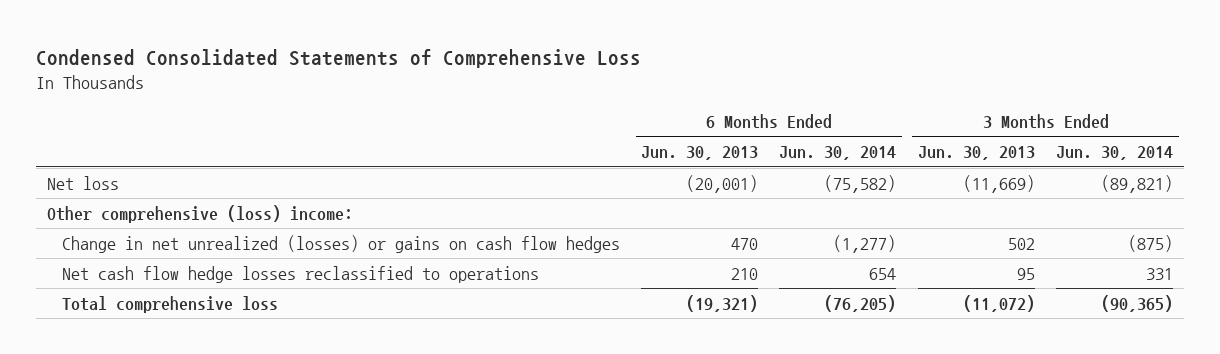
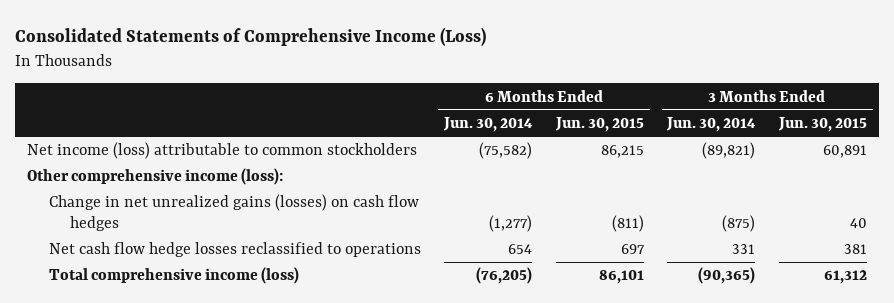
- Condensed Consolidated Statements of Comprehensive Loss
+ Consolidated Statements of Comprehensive Income (Loss)
- | 6 Months Ended Jun. 30, 2013 | 6 Months Ended Jun. 30, 2014 | 3 Months Ended Jun. 30, 2013 | 3 Months Ended Jun. 30, 2014
+ | 6 Months Ended Jun. 30, 2014 | 6 Months Ended Jun. 30, 2015 | 3 Months Ended Jun. 30, 2014 | 3 Months Ended Jun. 30, 2015
- Net loss | (20,001) | (75,582) | (11,669) | (89,821)
- Other comprehensive (loss) income:
- Change in net unrealized (losses) or gains on cash flow hedges | 470 | (1,277) | 502 | (875)
+ Net income (loss) attributable to common stockholders | (75,582) | 86,215 | (89,821) | 60,891
+ Other comprehensive income (loss):
+ Change in net unrealized gains (losses) on cash flow hedges | (1,277) | (811) | (875) | 40
- Total comprehensive loss | (19,321) | (76,205) | (11,072) | (90,365)
+ Total comprehensive income (loss) | (76,205) | 86,101 | (90,365) | 61,312

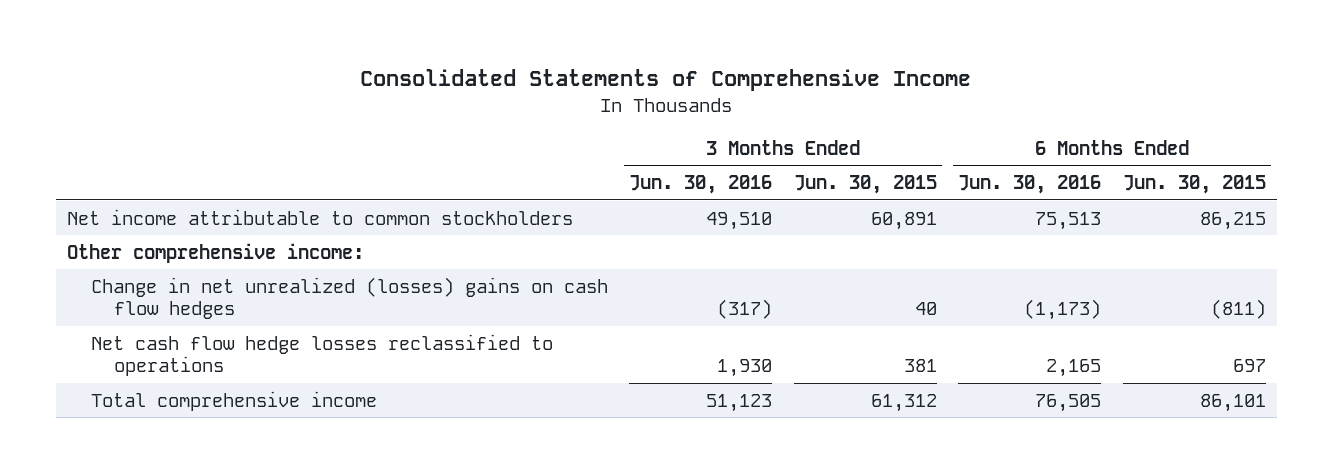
- Consolidated Statements of Comprehensive Income (Loss)
+ Consolidated Statements of Comprehensive Income
- | 6 Months Ended Jun. 30, 2014 | 6 Months Ended Jun. 30, 2015 | 3 Months Ended Jun. 30, 2014 | 3 Months Ended Jun. 30, 2015
+ | 3 Months Ended Jun. 30, 2016 | 3 Months Ended Jun. 30, 2015 | 6 Months Ended Jun. 30, 2016 | 6 Months Ended Jun. 30, 2015
- Net income (loss) attributable to common stockholders | (75,582) | 86,215 | (89,821) | 60,891
- Other comprehensive income (loss):
- Change in net unrealized gains (losses) on cash flow hedges | (1,277) | (811) | (875) | 40
+ Net income attributable to common stockholders | 49,510 | 60,891 | 75,513 | 86,215
+ Other comprehensive income:
+ Change in net unrealized (losses) gains on cash flow hedges | (317) | 40 | (1,173) | (811)
- Total comprehensive income (loss) | (76,205) | 86,101 | (90,365) | 61,312
+ Total comprehensive income | 51,123 | 61,312 | 76,505 | 86,101

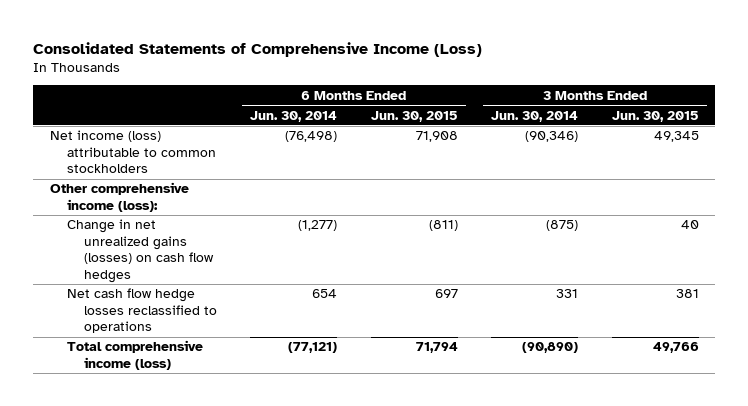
- Consolidated Statements of Comprehensive Income
+ Consolidated Statements of Comprehensive Income (Loss)
- | 3 Months Ended Jun. 30, 2016 | 3 Months Ended Jun. 30, 2015 | 6 Months Ended Jun. 30, 2016 | 6 Months Ended Jun. 30, 2015
+ | 6 Months Ended Jun. 30, 2014 | 6 Months Ended Jun. 30, 2015 | 3 Months Ended Jun. 30, 2014 | 3 Months Ended Jun. 30, 2015
- Net income attributable to common stockholders | 49,510 | 60,891 | 75,513 | 86,215
- Other comprehensive income:
- Change in net unrealized (losses) gains on cash flow hedges | (317) | 40 | (1,173) | (811)
+ Net income (loss) attributable to common stockholders | (76,498) | 71,908 | (90,346) | 49,345
+ Other comprehensive income (loss):
+ Change in net unrealized gains (losses) on cash flow hedges | (1,277) | (811) | (875) | 40
- Total comprehensive income | 51,123 | 61,312 | 76,505 | 86,101
+ Total comprehensive income (loss) | (77,121) | 71,794 | (90,890) | 49,766

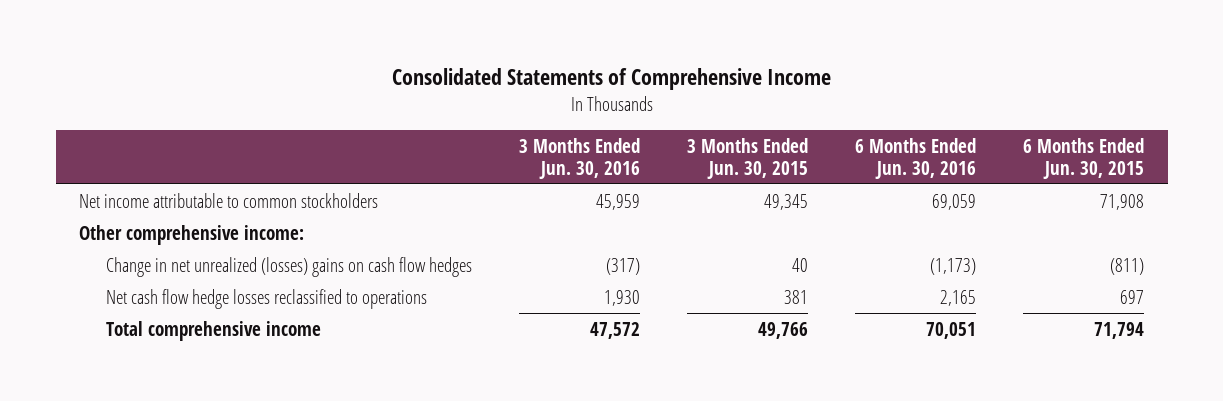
- Consolidated Statements of Comprehensive Income (Loss)
+ Consolidated Statements of Comprehensive Income
- | 6 Months Ended Jun. 30, 2014 | 6 Months Ended Jun. 30, 2015 | 3 Months Ended Jun. 30, 2014 | 3 Months Ended Jun. 30, 2015
+ | 3 Months Ended Jun. 30, 2016 | 3 Months Ended Jun. 30, 2015 | 6 Months Ended Jun. 30, 2016 | 6 Months Ended Jun. 30, 2015
- Net income (loss) attributable to common stockholders | (76,498) | 71,908 | (90,346) | 49,345
- Other comprehensive income (loss):
- Change in net unrealized gains (losses) on cash flow hedges | (1,277) | (811) | (875) | 40
+ Net income attributable to common stockholders | 45,959 | 49,345 | 69,059 | 71,908
+ Other comprehensive income:
+ Change in net unrealized (losses) gains on cash flow hedges | (317) | 40 | (1,173) | (811)
- Total comprehensive income (loss) | (77,121) | 71,794 | (90,890) | 49,766
+ Total comprehensive income | 47,572 | 49,766 | 70,051 | 71,794

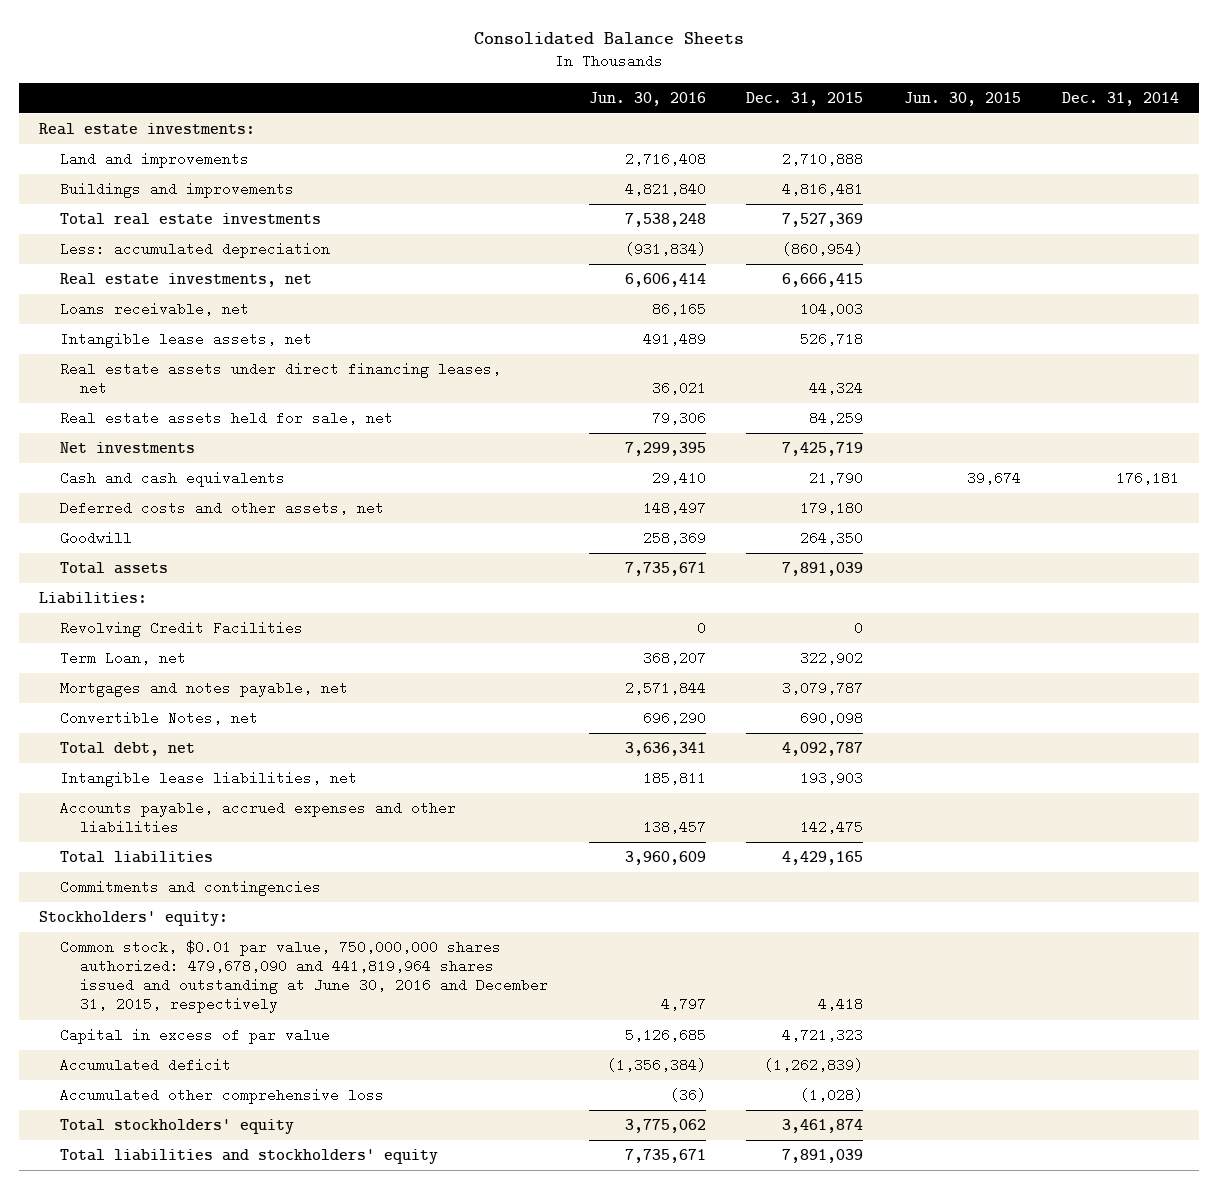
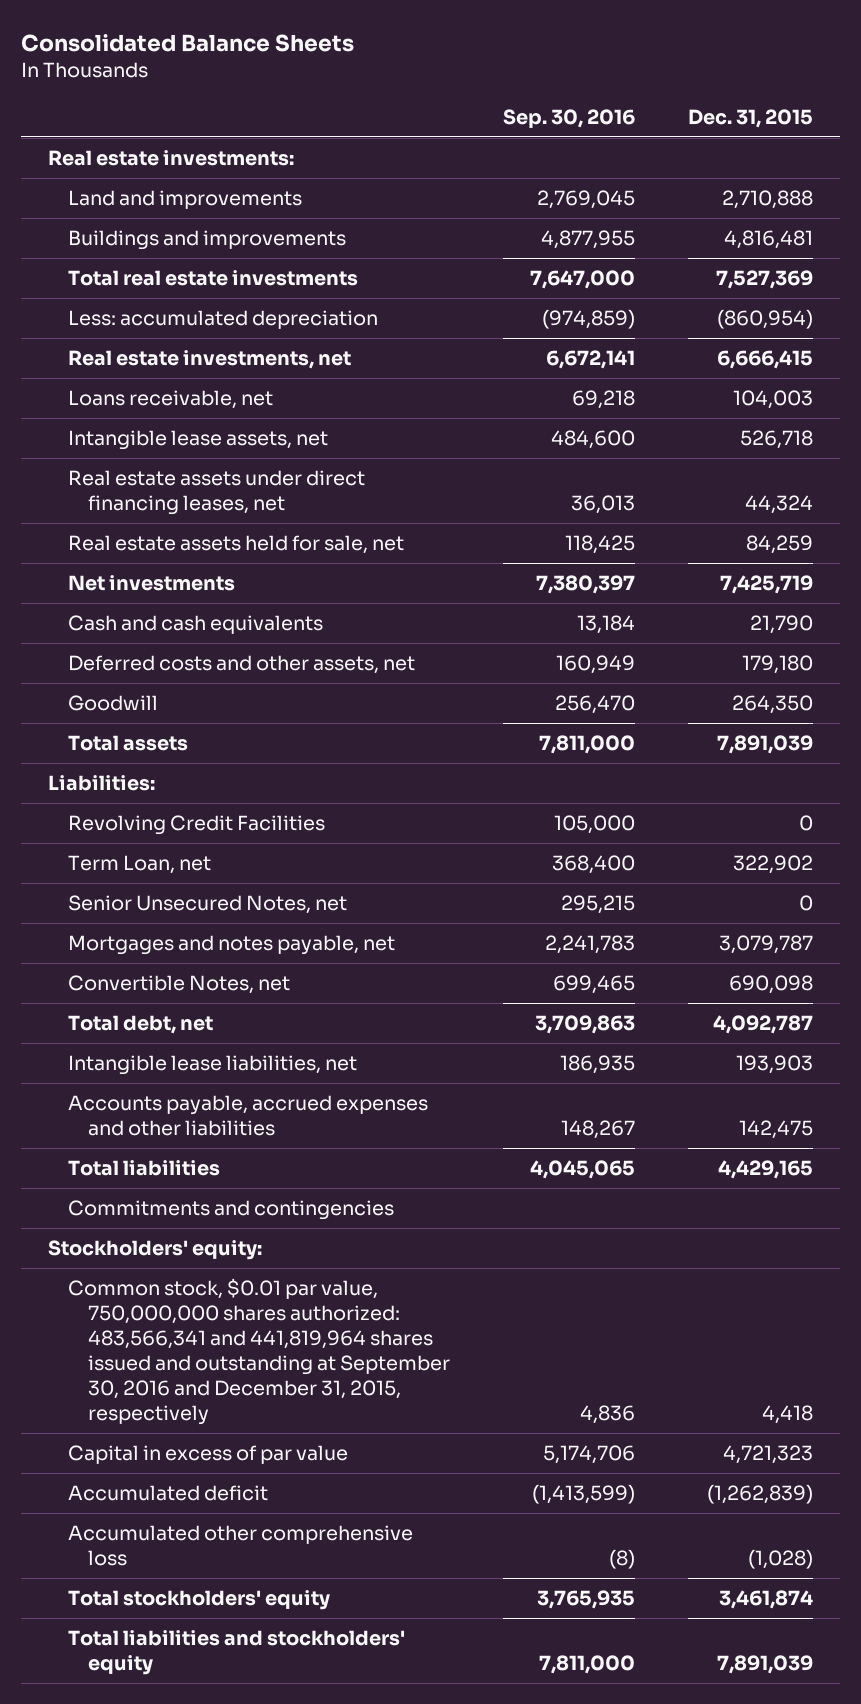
- | Jun. 30, 2016 | Dec. 31, 2015 | Jun. 30, 2015 | Dec. 31, 2014
+ | Sep. 30, 2016 | Dec. 31, 2015
+ Senior Unsecured Notes, net | 295,215 | 0
- Common stock, $0.01 par value, 750,000,000 shares authorized: 479,678,090 and 441,819,964 shares issued and outstanding at June 30, 2016 and December 31, 2015, respectively | 4,797 | 4,418 | |
+ Common stock, $0.01 par value, 750,000,000 shares authorized: 483,566,341 and 441,819,964 shares issued and outstanding at September 30, 2016 and December 31, 2015, respectively | 4,836 | 4,418

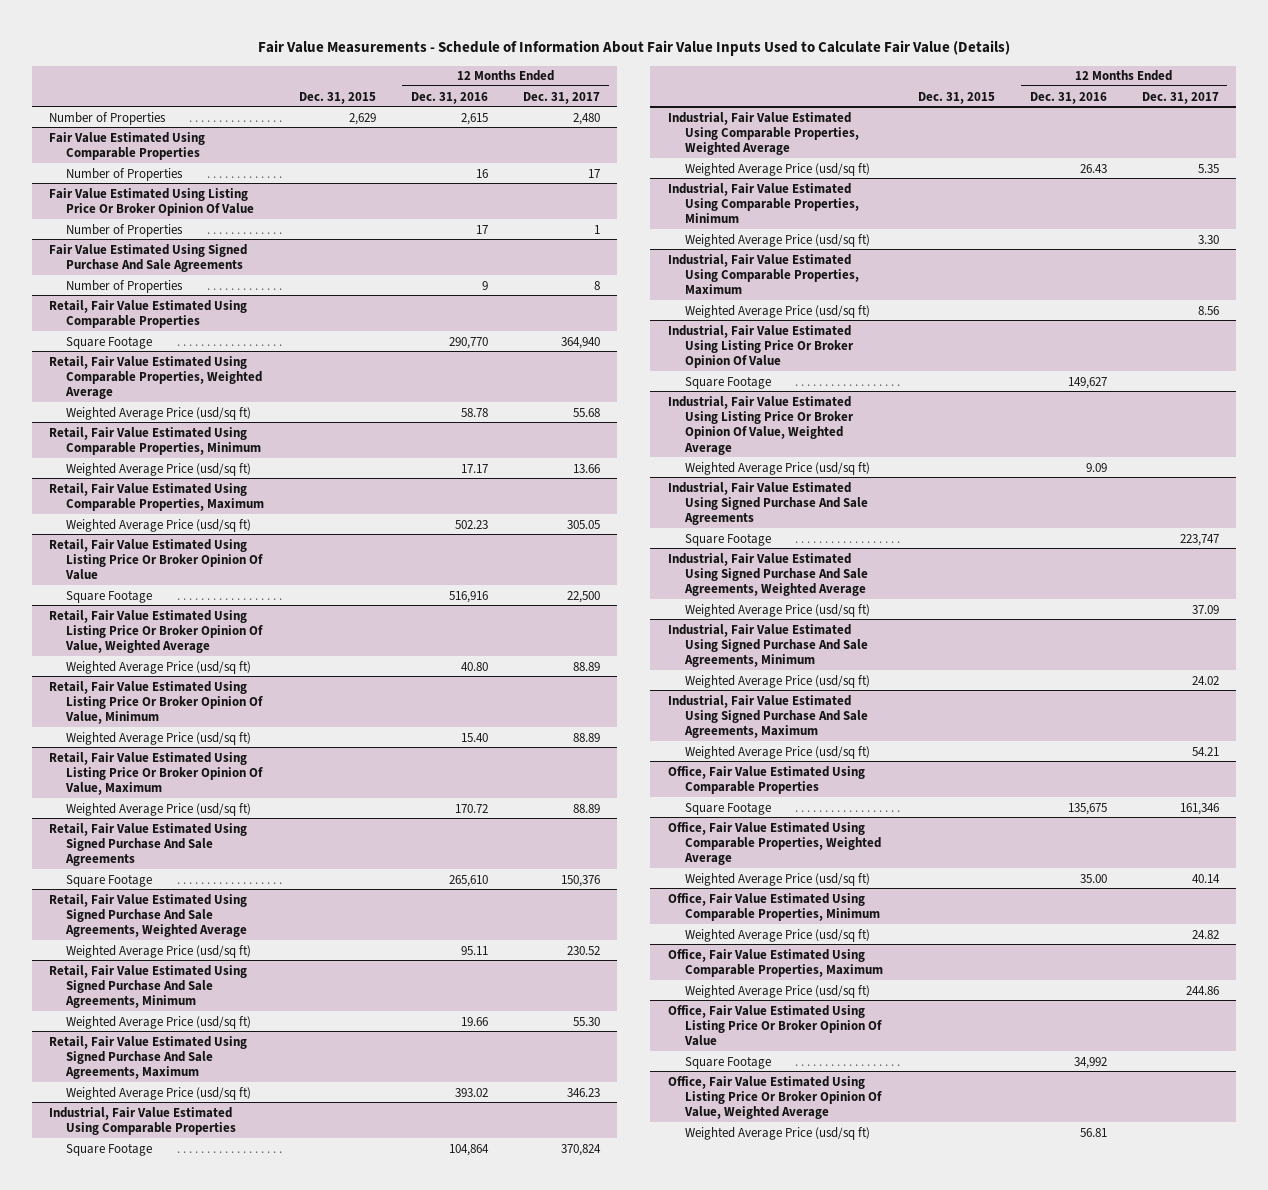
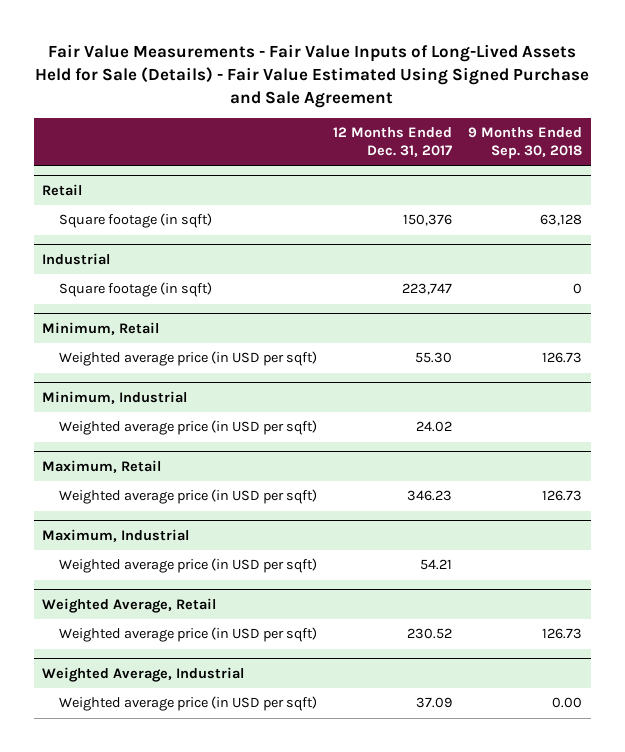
- Fair Value Measurements - Schedule of Information About Fair Value Inputs Used to Calculate Fair Value (Details)
+ Fair Value Measurements - Fair Value Inputs of Long-Lived Assets Held for Sale (Details) - Fair Value Estimated Using Signed Purchase and Sale Agreement
- | Dec. 31, 2015 | 12 Months Ended Dec. 31, 2016 | 12 Months Ended Dec. 31, 2017
+ | 12 Months Ended Dec. 31, 2017 | 9 Months Ended Sep. 30, 2018
- Number of Properties | 2,629 | 2,615 | 2,480
- Fair Value Estimated Using Comparable Properties
- Number of Properties | | 16 | 17
- Fair Value Estimated Using Listing Price Or Broker Opinion Of Value
- Number of Properties | | 17 | 1
- Fair Value Estimated Using Signed Purchase And Sale Agreements
- Number of Properties | | 9 | 8
- Retail, Fair Value Estimated Using Comparable Properties
- Square Footage | | 290,770 | 364,940
- Retail, Fair Value Estimated Using Comparable Properties, Weighted Average
- Weighted Average Price (usd/sq ft) | | 58.78 | 55.68
- Retail, Fair Value Estimated Using Comparable Properties, Minimum
- Weighted Average Price (usd/sq ft) | | 17.17 | 13.66
- Retail, Fair Value Estimated Using Comparable Properties, Maximum
- Weighted Average Price (usd/sq ft) | | 502.23 | 305.05
- Retail, Fair Value Estimated Using Listing Price Or Broker Opinion Of Value
- Square Footage | | 516,916 | 22,500
- Retail, Fair Value Estimated Using Listing Price Or Broker Opinion Of Value, Weighted Average
- Weighted Average Price (usd/sq ft) | | 40.80 | 88.89
- Retail, Fair Value Estimated Using Listing Price Or Broker Opinion Of Value, Minimum
- Weighted Average Price (usd/sq ft) | | 15.40 | 88.89
- Retail, Fair Value Estimated Using Listing Price Or Broker Opinion Of Value, Maximum
- Weighted Average Price (usd/sq ft) | | 170.72 | 88.89
- Retail, Fair Value Estimated Using Signed Purchase And Sale Agreements
- Square Footage | | 265,610 | 150,376
- Retail, Fair Value Estimated Using Signed Purchase And Sale Agreements, Weighted Average
- Weighted Average Price (usd/sq ft) | | 95.11 | 230.52
- Retail, Fair Value Estimated Using Signed Purchase And Sale Agreements, Minimum
- Weighted Average Price (usd/sq ft) | | 19.66 | 55.30
- Retail, Fair Value Estimated Using Signed Purchase And Sale Agreements, Maximum
- Weighted Average Price (usd/sq ft) | | 393.02 | 346.23
- Industrial, Fair Value Estimated Using Comparable Properties
- Square Footage | | 104,864 | 370,824
- Industrial, Fair Value Estimated Using Comparable Properties, Weighted Average
- Weighted Average Price (usd/sq ft) | | 26.43 | 5.35
- Industrial, Fair Value Estimated Using Comparable Properties, Minimum
- Weighted Average Price (usd/sq ft) | | | 3.30
- Industrial, Fair Value Estimated Using Comparable Properties, Maximum
- Weighted Average Price (usd/sq ft) | | | 8.56
- Industrial, Fair Value Estimated Using Listing Price Or Broker Opinion Of Value
- Square Footage | | 149,627 |
- Industrial, Fair Value Estimated Using Listing Price Or Broker Opinion Of Value, Weighted Average
- Weighted Average Price (usd/sq ft) | | 9.09 |
- Industrial, Fair Value Estimated Using Signed Purchase And Sale Agreements
- Square Footage | | | 223,747
- Industrial, Fair Value Estimated Using Signed Purchase And Sale Agreements, Weighted Average
- Weighted Average Price (usd/sq ft) | | | 37.09
- Industrial, Fair Value Estimated Using Signed Purchase And Sale Agreements, Minimum
- Weighted Average Price (usd/sq ft) | | | 24.02
- Industrial, Fair Value Estimated Using Signed Purchase And Sale Agreements, Maximum
- Weighted Average Price (usd/sq ft) | | | 54.21
- Office, Fair Value Estimated Using Comparable Properties
- Square Footage | | 135,675 | 161,346
- Office, Fair Value Estimated Using Comparable Properties, Weighted Average
- Weighted Average Price (usd/sq ft) | | 35.00 | 40.14
- Office, Fair Value Estimated Using Comparable Properties, Minimum
- Weighted Average Price (usd/sq ft) | | | 24.82
- Office, Fair Value Estimated Using Comparable Properties, Maximum
- Weighted Average Price (usd/sq ft) | | | 244.86
- Office, Fair Value Estimated Using Listing Price Or Broker Opinion Of Value
- Square Footage | | 34,992 |
- Office, Fair Value Estimated Using Listing Price Or Broker Opinion Of Value, Weighted Average
- Weighted Average Price (usd/sq ft) | | 56.81 |
+ Retail
+ Square footage (in sqft) | 150,376 | 63,128
+ Industrial
+ Square footage (in sqft) | 223,747 | 0
+ Minimum, Retail
+ Weighted average price (in USD per sqft) | 55.30 | 126.73
+ Minimum, Industrial
+ Weighted average price (in USD per sqft) | 24.02 |
+ Maximum, Retail
+ Weighted average price (in USD per sqft) | 346.23 | 126.73
+ Maximum, Industrial
+ Weighted average price (in USD per sqft) | 54.21 |
+ Weighted Average, Retail
+ Weighted average price (in USD per sqft) | 230.52 | 126.73
+ Weighted Average, Industrial
+ Weighted average price (in USD per sqft) | 37.09 | 0.00

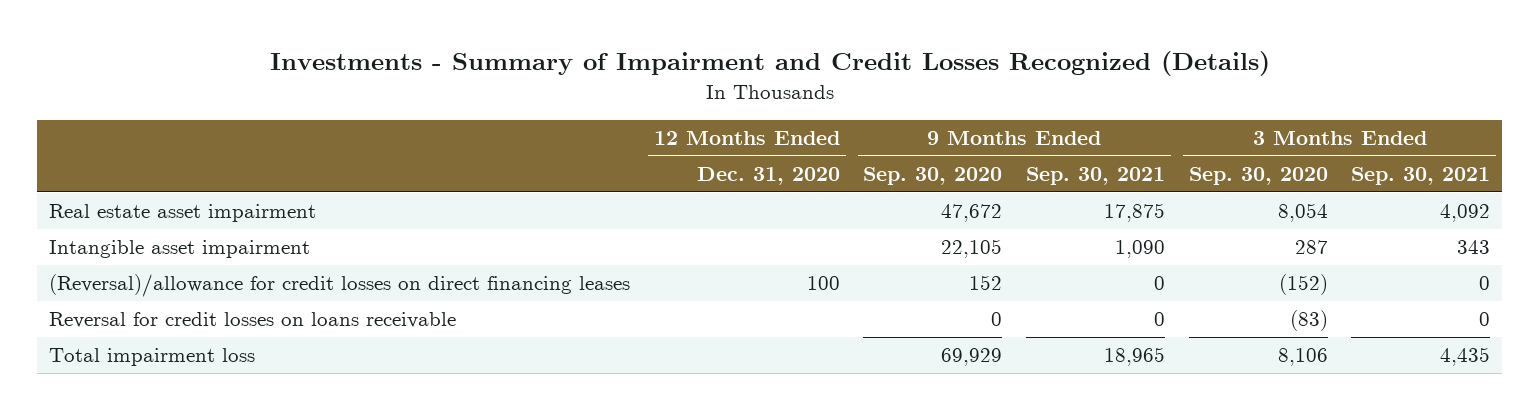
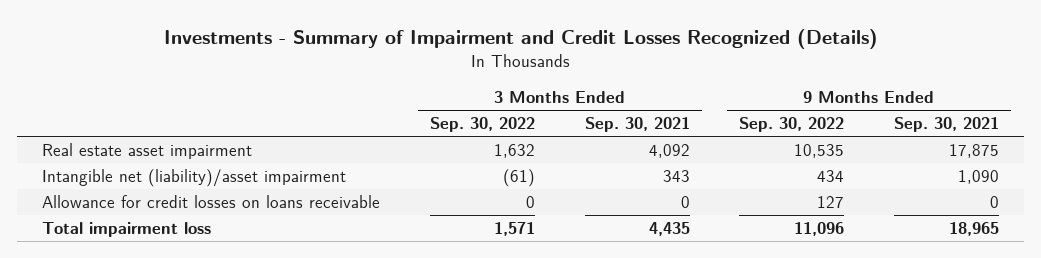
- | 12 Months Ended Dec. 31, 2020 | 9 Months Ended Sep. 30, 2020 | 9 Months Ended Sep. 30, 2021 | 3 Months Ended Sep. 30, 2020 | 3 Months Ended Sep. 30, 2021
+ | 3 Months Ended Sep. 30, 2022 | 3 Months Ended Sep. 30, 2021 | 9 Months Ended Sep. 30, 2022 | 9 Months Ended Sep. 30, 2021
- Intangible asset impairment | | 22,105 | 1,090 | 287 | 343
- (Reversal)/allowance for credit losses on direct financing leases | 100 | 152 | 0 | (152) | 0
- Reversal for credit losses on loans receivable | | 0 | 0 | (83) | 0
+ Intangible net (liability)/asset impairment | (61) | 343 | 434 | 1,090
+ Allowance for credit losses on loans receivable | 0 | 0 | 127 | 0

